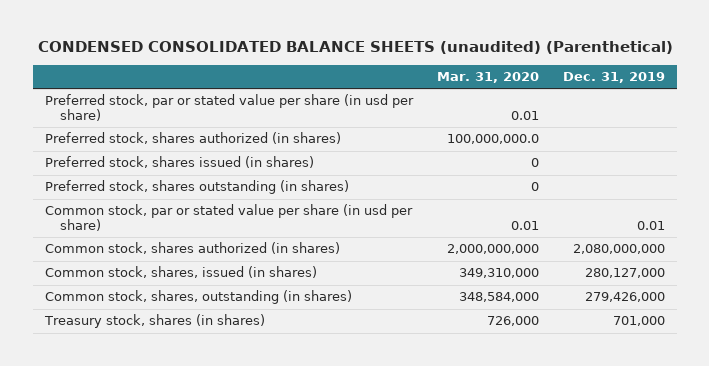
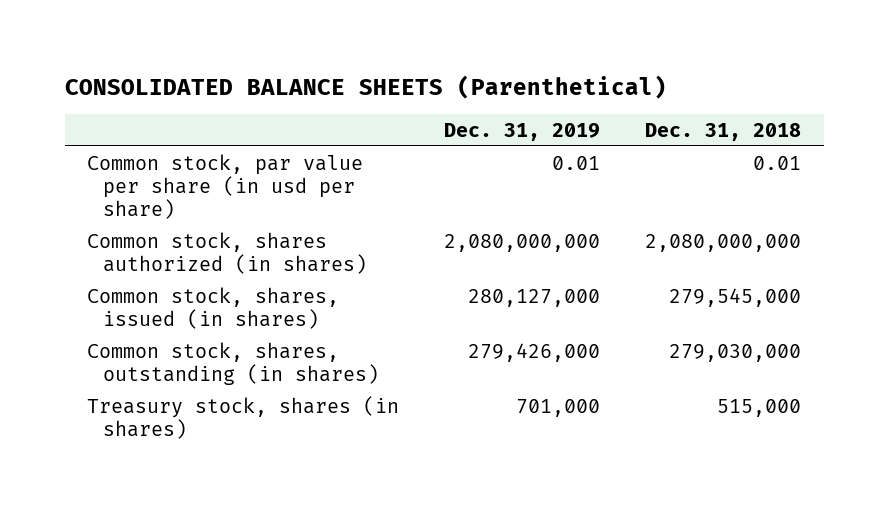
- CONDENSED CONSOLIDATED BALANCE SHEETS (unaudited) (Parenthetical)
+ CONSOLIDATED BALANCE SHEETS (Parenthetical)
- | Mar. 31, 2020 | Dec. 31, 2019
+ | Dec. 31, 2019 | Dec. 31, 2018
- Preferred stock, par or stated value per share (in usd per share) | 0.01 |
- Preferred stock, shares authorized (in shares) | 100,000,000.0 |
- Preferred stock, shares issued (in shares) | 0 |
- Preferred stock, shares outstanding (in shares) | 0 |
- Common stock, par or stated value per share (in usd per share) | 0.01 | 0.01
+ Common stock, par value per share (in usd per share) | 0.01 | 0.01

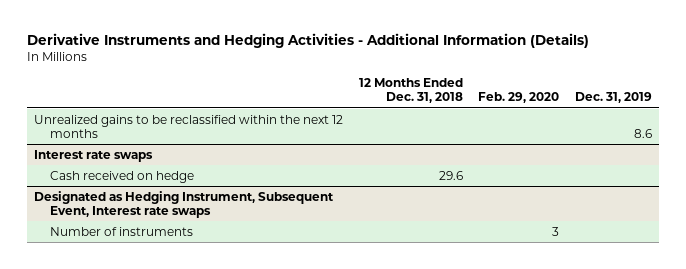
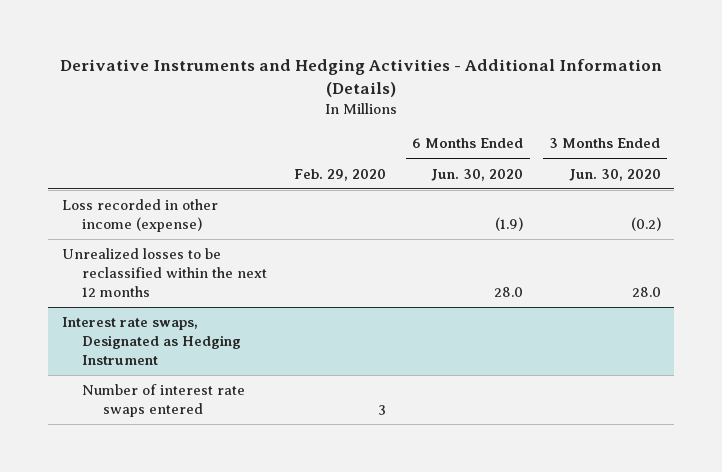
- | 12 Months Ended Dec. 31, 2018 | Feb. 29, 2020 | Dec. 31, 2019
+ | Feb. 29, 2020 | 6 Months Ended Jun. 30, 2020 | 3 Months Ended Jun. 30, 2020
- Unrealized gains to be reclassified within the next 12 months | | | 8.6
- Interest rate swaps
- Cash received on hedge | 29.6 | |
- Designated as Hedging Instrument, Subsequent Event, Interest rate swaps
- Number of instruments | | 3 |
+ Loss recorded in other income (expense) | | (1.9) | (0.2)
+ Unrealized losses to be reclassified within the next 12 months | | 28.0 | 28.0
+ Interest rate swaps, Designated as Hedging Instrument
+ Number of interest rate swaps entered | 3 | |

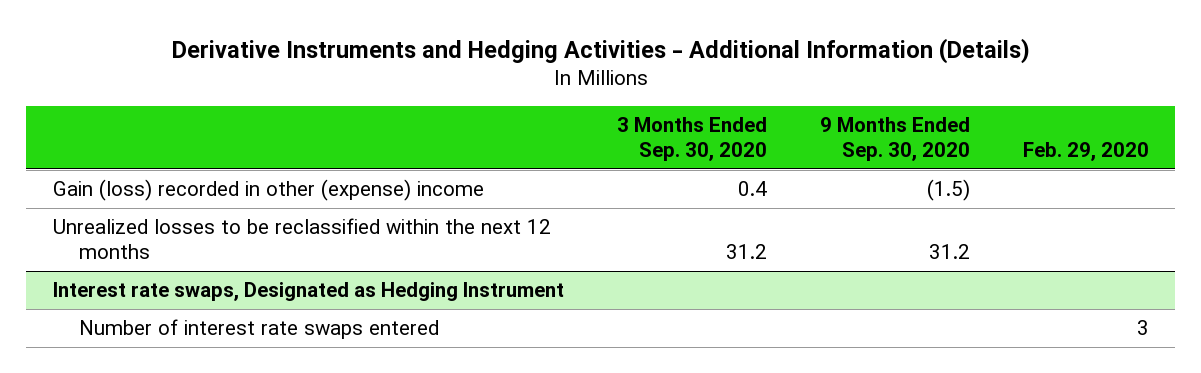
- | Feb. 29, 2020 | 6 Months Ended Jun. 30, 2020 | 3 Months Ended Jun. 30, 2020
+ | 3 Months Ended Sep. 30, 2020 | 9 Months Ended Sep. 30, 2020 | Feb. 29, 2020
- Loss recorded in other income (expense) | | (1.9) | (0.2)
+ Gain (loss) recorded in other (expense) income | 0.4 | (1.5) |

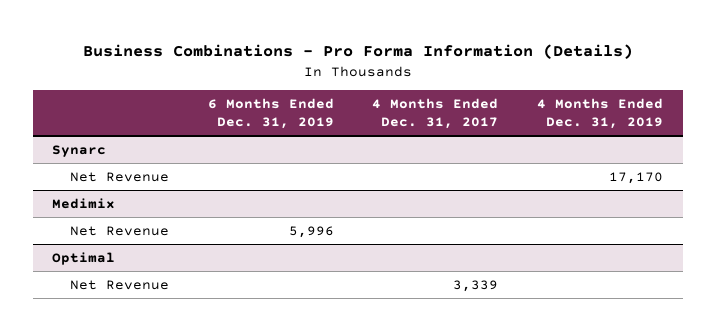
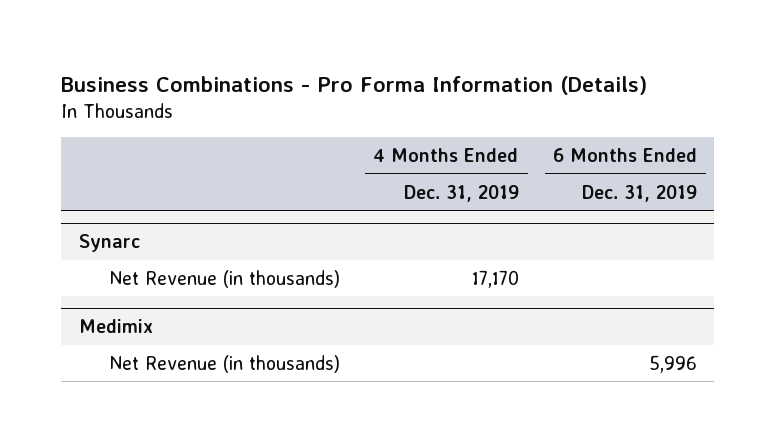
- | 6 Months Ended Dec. 31, 2019 | 4 Months Ended Dec. 31, 2017 | 4 Months Ended Dec. 31, 2019
+ | 4 Months Ended Dec. 31, 2019 | 6 Months Ended Dec. 31, 2019
@ Synarc
- Net Revenue | | | 17,170
+ Net Revenue (in thousands) | 17,170 |
@ Medimix
- Net Revenue | 5,996 | |
- Optimal
- Net Revenue | | 3,339 |
@ Medimix
+ Net Revenue (in thousands) | | 5,996

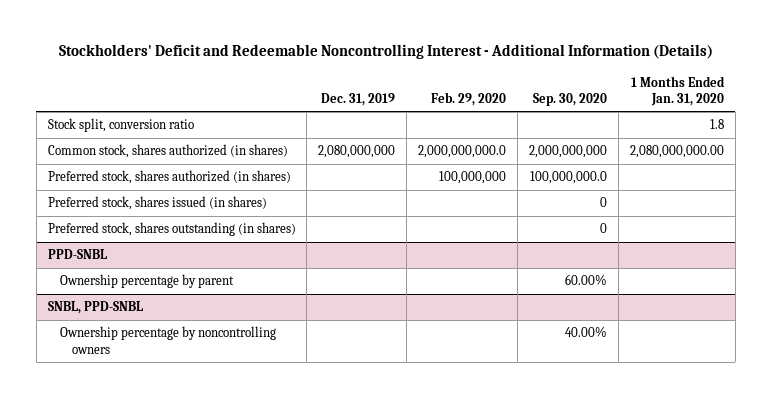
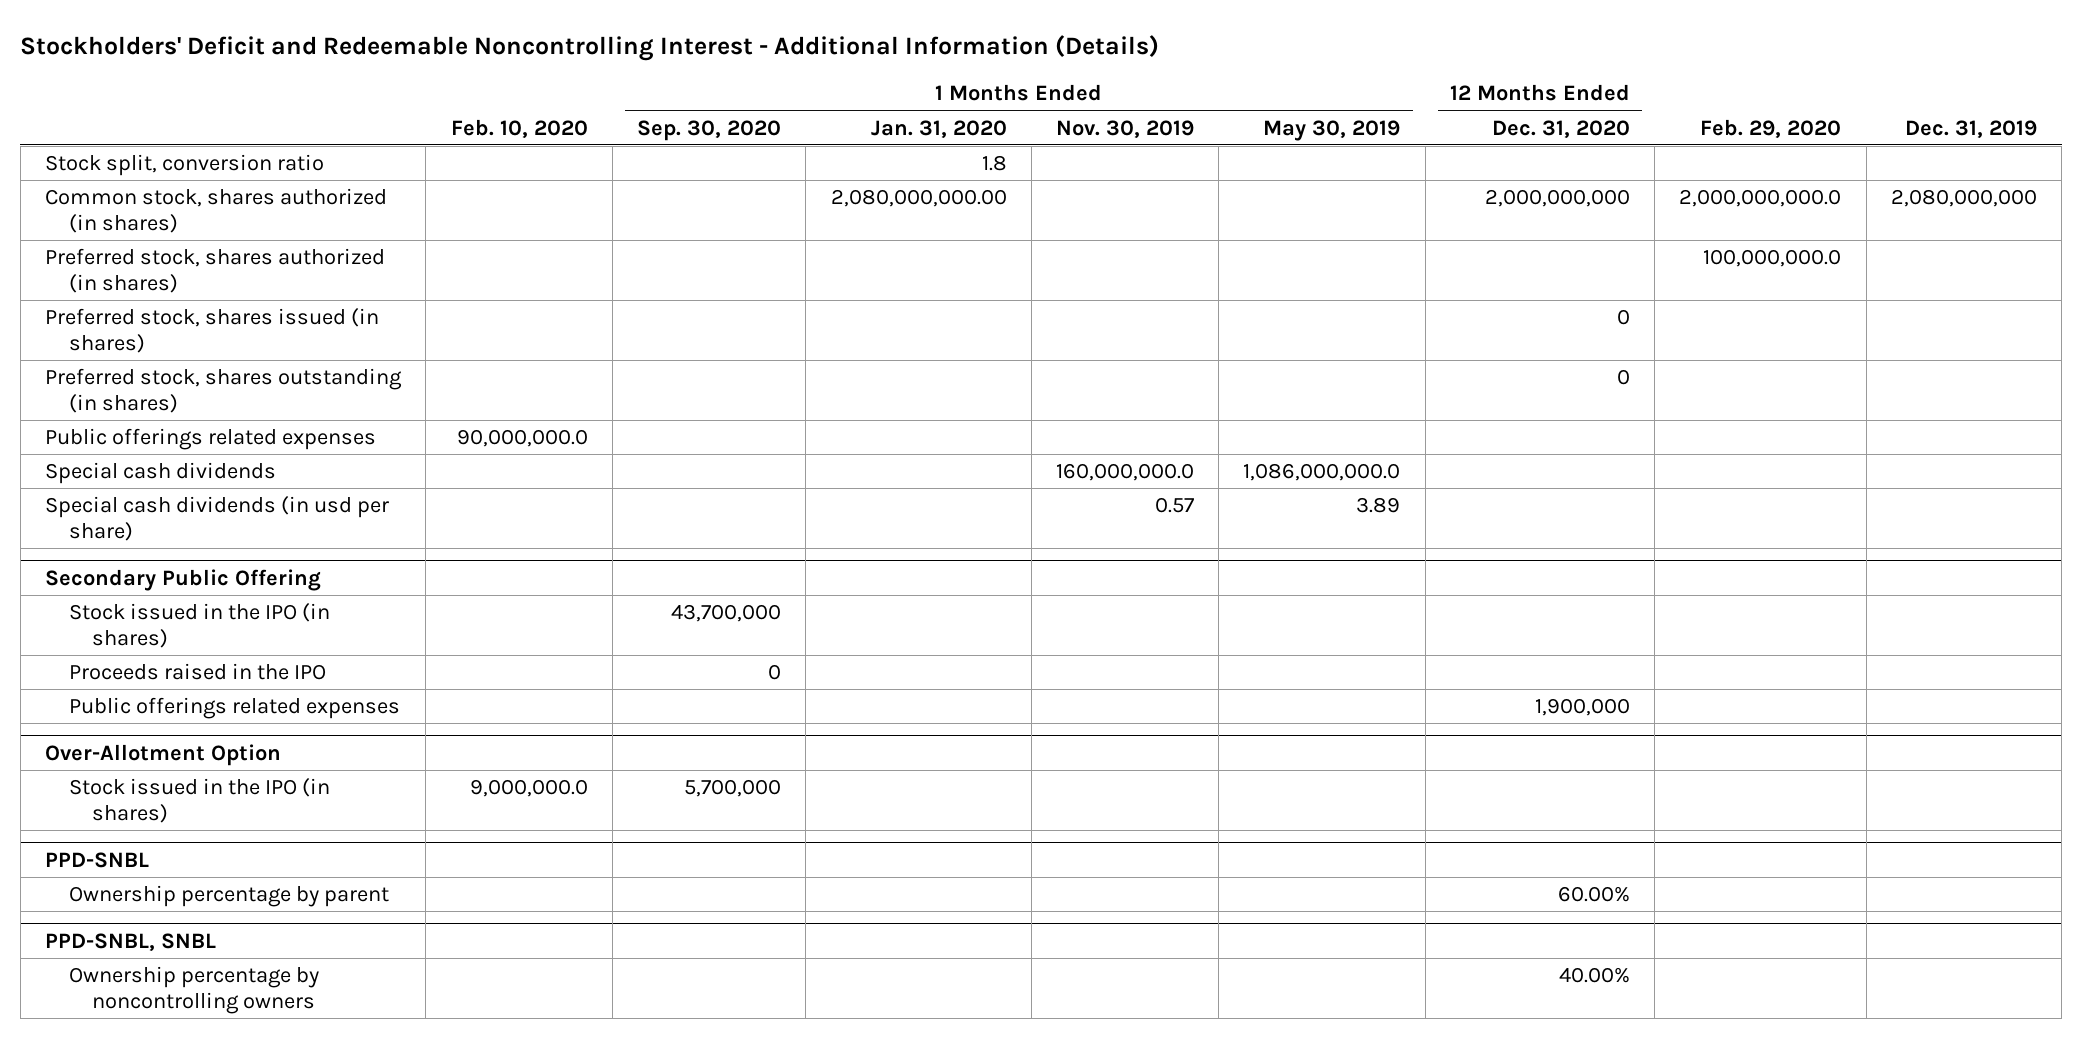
- | Dec. 31, 2019 | Feb. 29, 2020 | Sep. 30, 2020 | 1 Months Ended Jan. 31, 2020
+ | Feb. 10, 2020 | 1 Months Ended Sep. 30, 2020 | 1 Months Ended Jan. 31, 2020 | 1 Months Ended Nov. 30, 2019 | 1 Months Ended May 30, 2019 | 12 Months Ended Dec. 31, 2020 | Feb. 29, 2020 | Dec. 31, 2019
- Preferred stock, shares authorized (in shares) | | 100,000,000 | 100,000,000.0 |
+ Preferred stock, shares authorized (in shares) | | | | | | | 100,000,000.0 |
+ Public offerings related expenses | 90,000,000.0 | | | | | | |
+ Special cash dividends | | | | 160,000,000.0 | 1,086,000,000.0 | | |
+ Special cash dividends (in usd per share) | | | | 0.57 | 3.89 | | |
+ Secondary Public Offering
+ Stock issued in the IPO (in shares) | | 43,700,000 | | | | | |
+ Proceeds raised in the IPO | | 0 | | | | | |
+ Public offerings related expenses | | | | | | 1,900,000 | |
+ Over-Allotment Option
+ Stock issued in the IPO (in shares) | 9,000,000.0 | 5,700,000 | | | | | |
- SNBL, PPD-SNBL
+ PPD-SNBL, SNBL

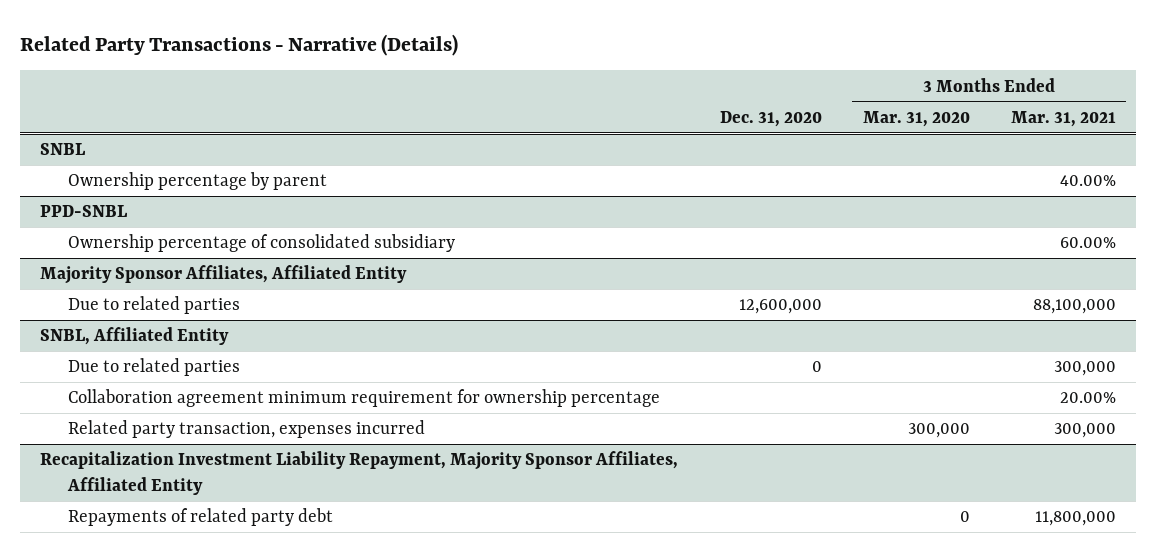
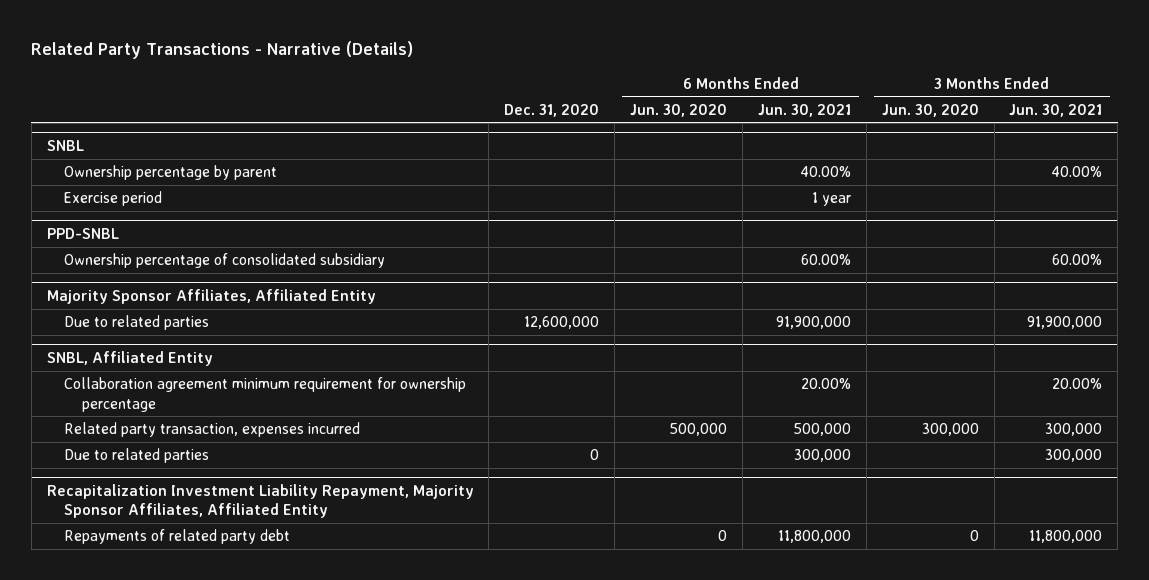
- | Dec. 31, 2020 | 3 Months Ended Mar. 31, 2020 | 3 Months Ended Mar. 31, 2021
+ | Dec. 31, 2020 | 6 Months Ended Jun. 30, 2020 | 6 Months Ended Jun. 30, 2021 | 3 Months Ended Jun. 30, 2020 | 3 Months Ended Jun. 30, 2021
@ SNBL
+ Exercise period | | | 1 year | |
@ SNBL, Affiliated Entity
moved down: Due to related parties | 0 | | 300,000 | | 300,000

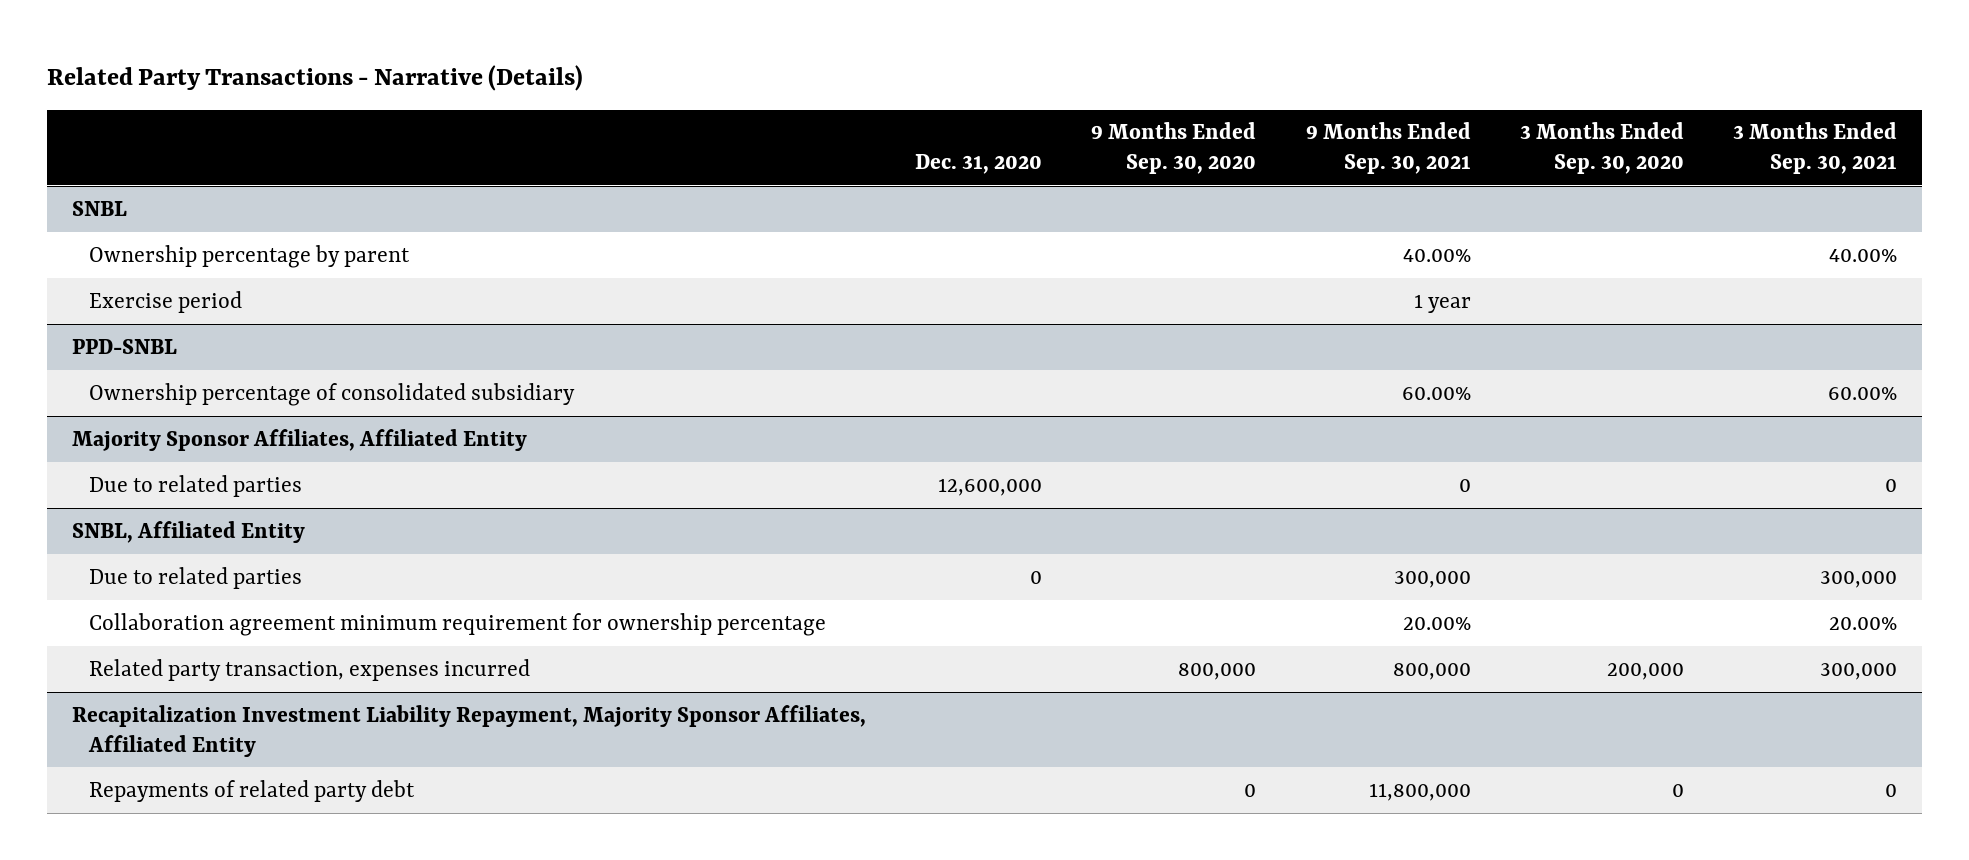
- | Dec. 31, 2020 | 6 Months Ended Jun. 30, 2020 | 6 Months Ended Jun. 30, 2021 | 3 Months Ended Jun. 30, 2020 | 3 Months Ended Jun. 30, 2021
+ | Dec. 31, 2020 | 9 Months Ended Sep. 30, 2020 | 9 Months Ended Sep. 30, 2021 | 3 Months Ended Sep. 30, 2020 | 3 Months Ended Sep. 30, 2021
@ SNBL, Affiliated Entity
moved up: Due to related parties | 0 | | 300,000 | | 300,000

